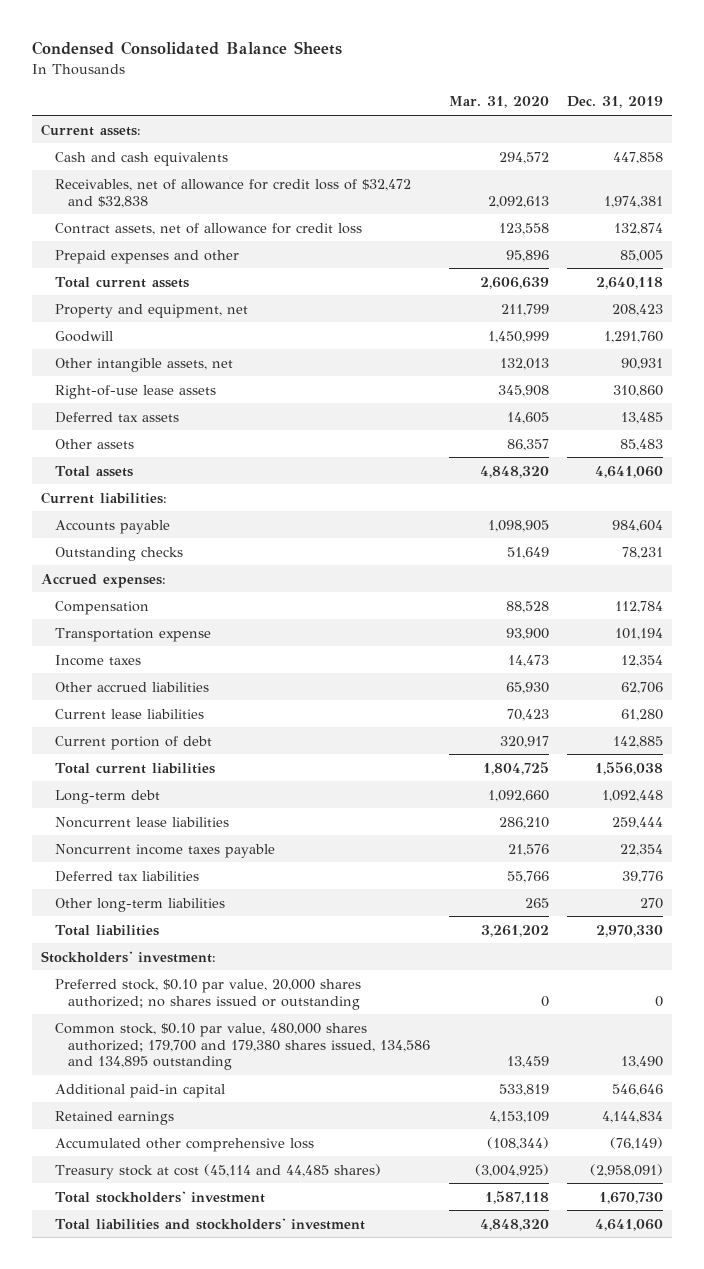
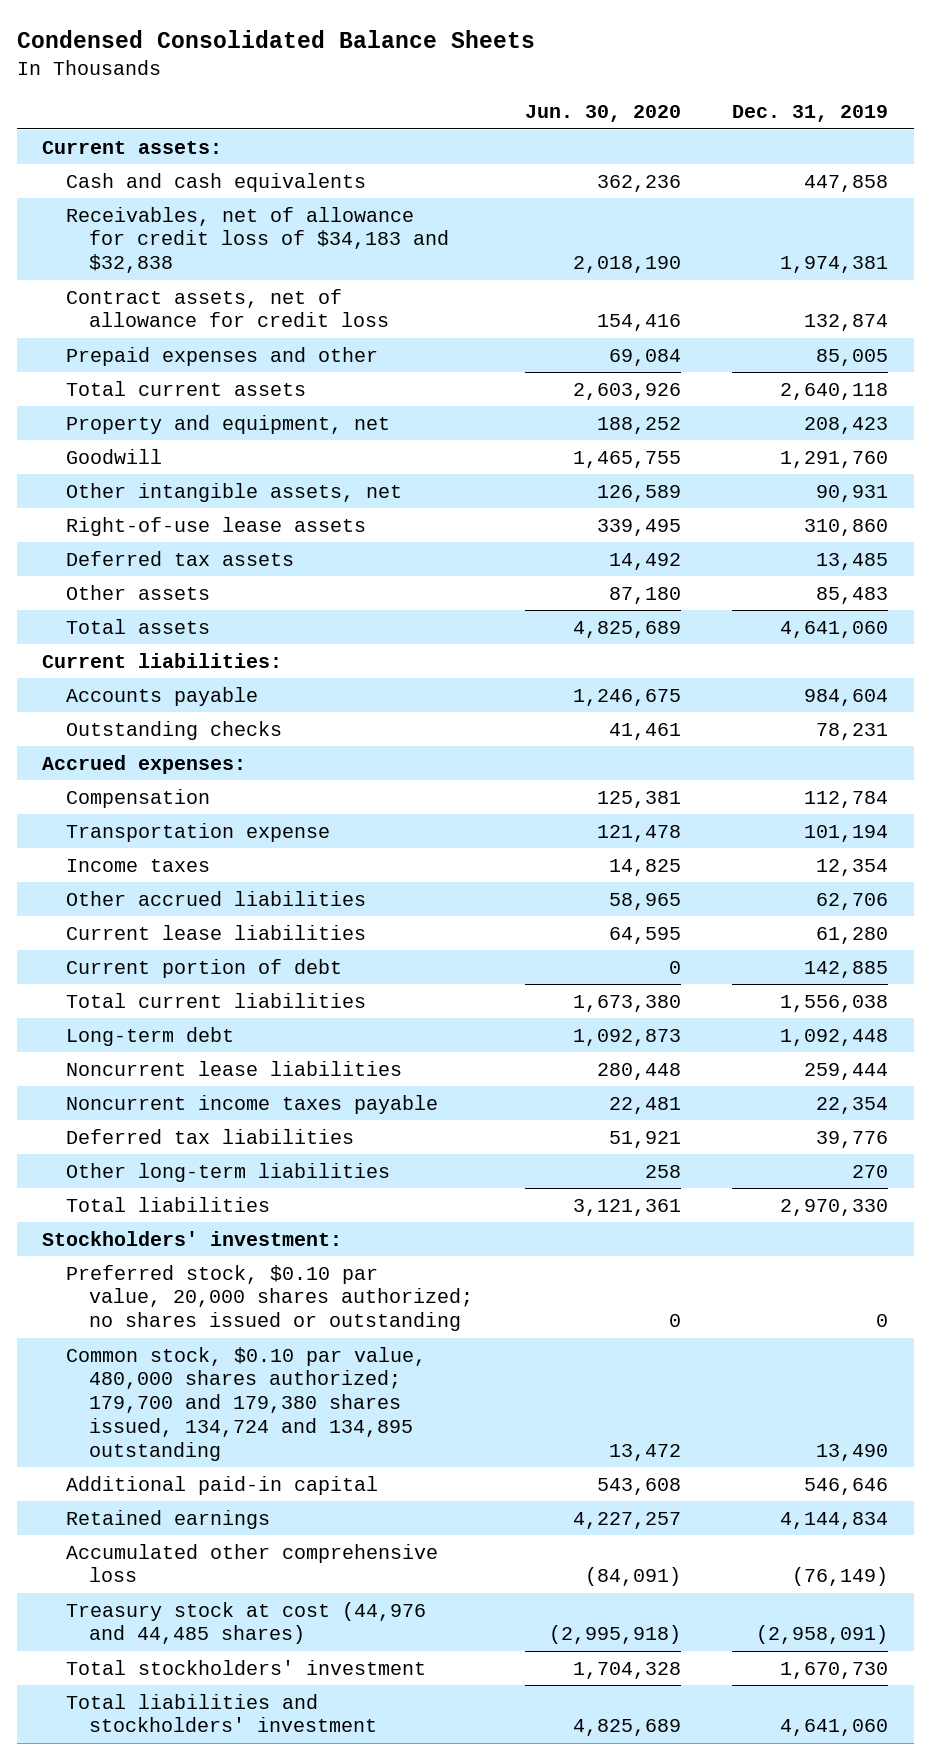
- | Mar. 31, 2020 | Dec. 31, 2019
+ | Jun. 30, 2020 | Dec. 31, 2019
- Receivables, net of allowance for credit loss of $32,472 and $32,838 | 2,092,613 | 1,974,381
+ Receivables, net of allowance for credit loss of $34,183 and $32,838 | 2,018,190 | 1,974,381
- Common stock, $0.10 par value, 480,000 shares authorized; 179,700 and 179,380 shares issued, 134,586 and 134,895 outstanding | 13,459 | 13,490
+ Common stock, $0.10 par value, 480,000 shares authorized; 179,700 and 179,380 shares issued, 134,724 and 134,895 outstanding | 13,472 | 13,490
- Treasury stock at cost (45,114 and 44,485 shares) | (3,004,925) | (2,958,091)
+ Treasury stock at cost (44,976 and 44,485 shares) | (2,995,918) | (2,958,091)

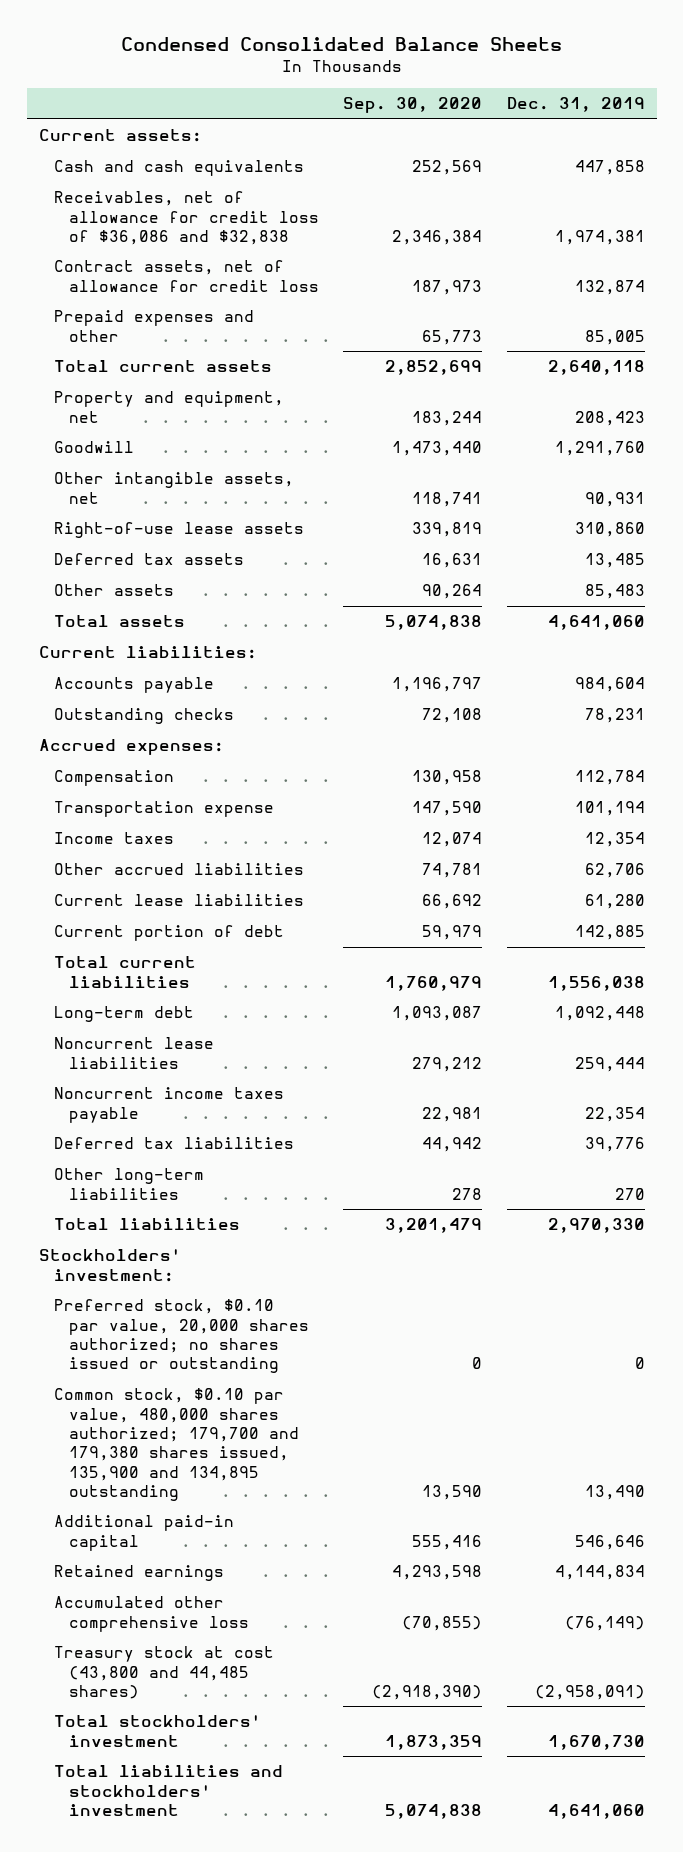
- | Jun. 30, 2020 | Dec. 31, 2019
+ | Sep. 30, 2020 | Dec. 31, 2019
- Receivables, net of allowance for credit loss of $34,183 and $32,838 | 2,018,190 | 1,974,381
+ Receivables, net of allowance for credit loss of $36,086 and $32,838 | 2,346,384 | 1,974,381
- Common stock, $0.10 par value, 480,000 shares authorized; 179,700 and 179,380 shares issued, 134,724 and 134,895 outstanding | 13,472 | 13,490
+ Common stock, $0.10 par value, 480,000 shares authorized; 179,700 and 179,380 shares issued, 135,900 and 134,895 outstanding | 13,590 | 13,490
- Treasury stock at cost (44,976 and 44,485 shares) | (2,995,918) | (2,958,091)
+ Treasury stock at cost (43,800 and 44,485 shares) | (2,918,390) | (2,958,091)

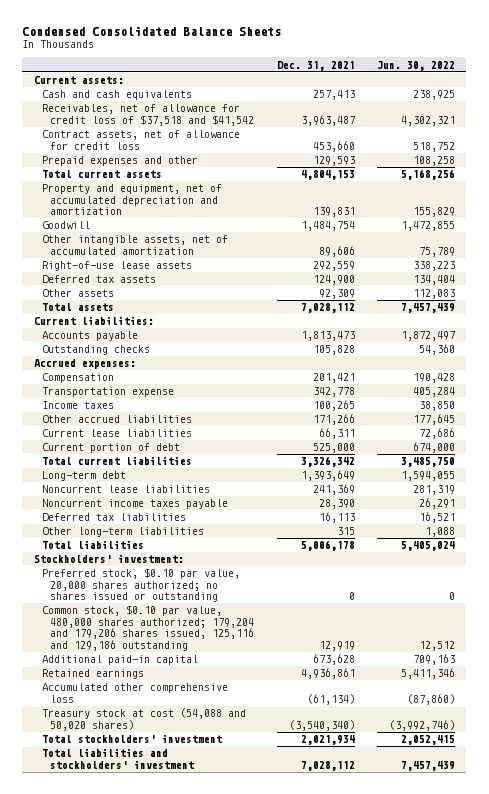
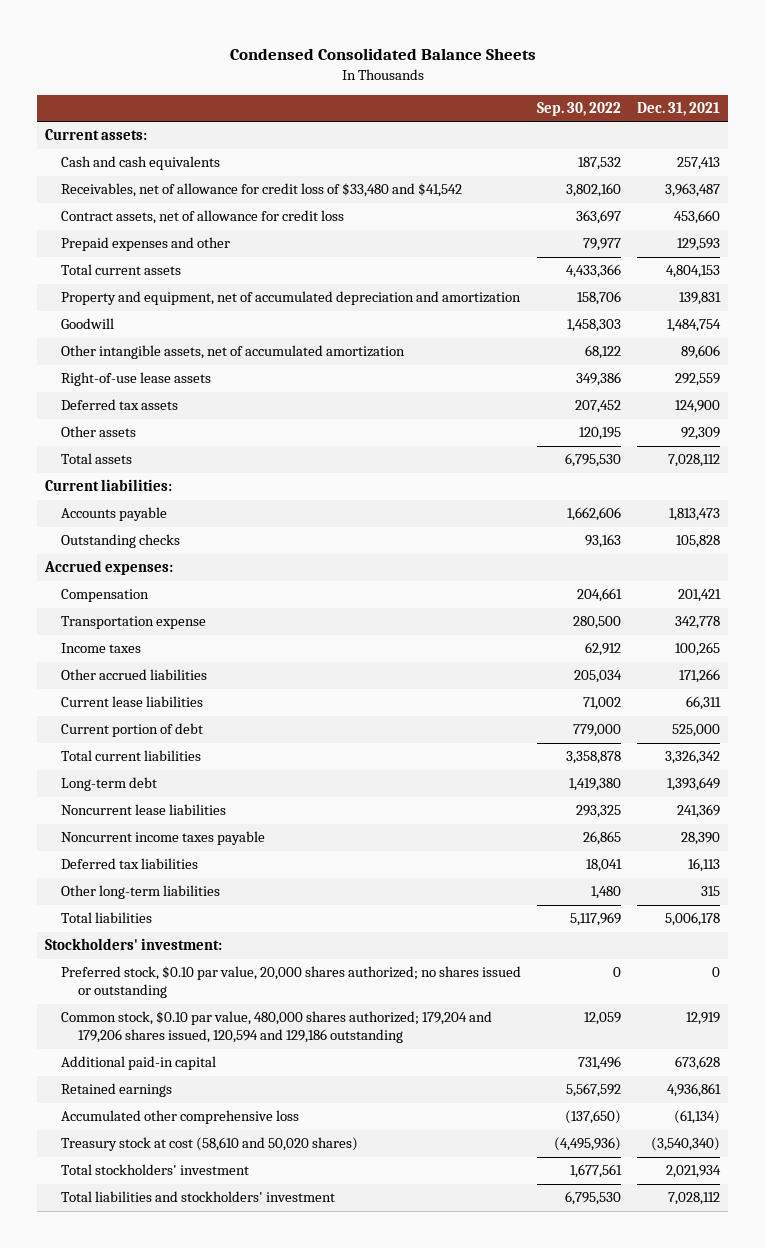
- | Dec. 31, 2021 | Jun. 30, 2022
+ | Sep. 30, 2022 | Dec. 31, 2021
- Receivables, net of allowance for credit loss of $37,518 and $41,542 | 3,963,487 | 4,302,321
+ Receivables, net of allowance for credit loss of $33,480 and $41,542 | 3,802,160 | 3,963,487
- Common stock, $0.10 par value, 480,000 shares authorized; 179,204 and 179,206 shares issued, 125,116 and 129,186 outstanding | 12,919 | 12,512
+ Common stock, $0.10 par value, 480,000 shares authorized; 179,204 and 179,206 shares issued, 120,594 and 129,186 outstanding | 12,059 | 12,919
- Treasury stock at cost (54,088 and 50,020 shares) | (3,540,340) | (3,992,746)
+ Treasury stock at cost (58,610 and 50,020 shares) | (4,495,936) | (3,540,340)

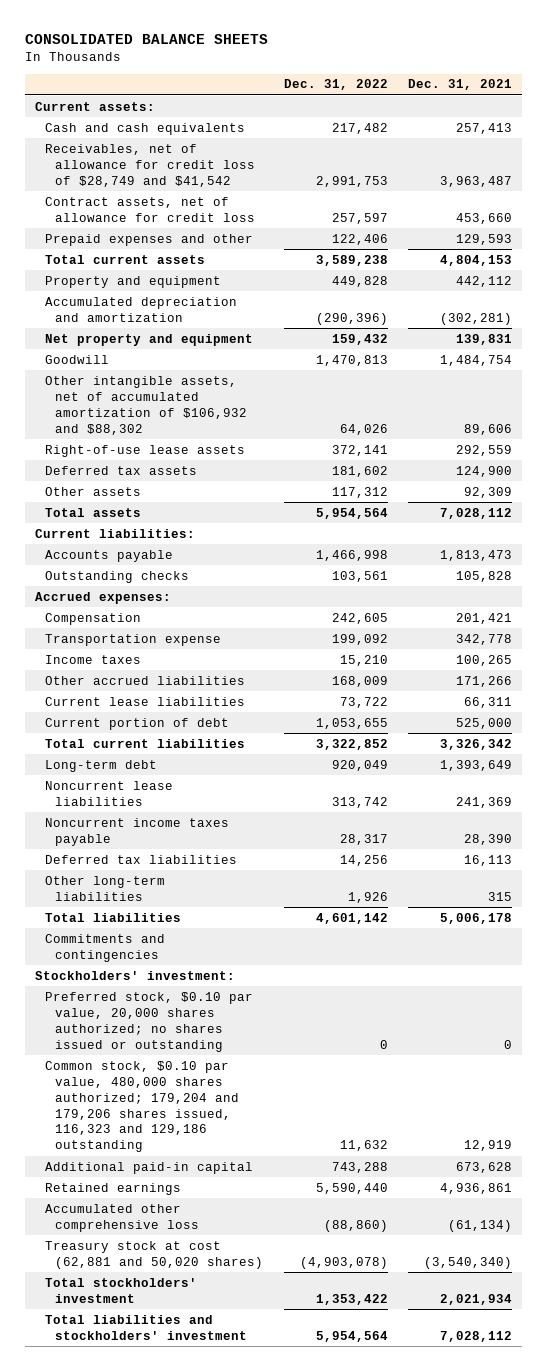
- Condensed Consolidated Balance Sheets
+ CONSOLIDATED BALANCE SHEETS
- | Sep. 30, 2022 | Dec. 31, 2021
+ | Dec. 31, 2022 | Dec. 31, 2021
- Receivables, net of allowance for credit loss of $33,480 and $41,542 | 3,802,160 | 3,963,487
+ Receivables, net of allowance for credit loss of $28,749 and $41,542 | 2,991,753 | 3,963,487
- Property and equipment, net of accumulated depreciation and amortization | 158,706 | 139,831
+ Property and equipment | 449,828 | 442,112
+ Accumulated depreciation and amortization | (290,396) | (302,281)
+ Net property and equipment | 159,432 | 139,831
- Other intangible assets, net of accumulated amortization | 68,122 | 89,606
+ Other intangible assets, net of accumulated amortization of $106,932 and $88,302 | 64,026 | 89,606
+ Commitments and contingencies
- Common stock, $0.10 par value, 480,000 shares authorized; 179,204 and 179,206 shares issued, 120,594 and 129,186 outstanding | 12,059 | 12,919
+ Common stock, $0.10 par value, 480,000 shares authorized; 179,204 and 179,206 shares issued, 116,323 and 129,186 outstanding | 11,632 | 12,919
- Treasury stock at cost (58,610 and 50,020 shares) | (4,495,936) | (3,540,340)
+ Treasury stock at cost (62,881 and 50,020 shares) | (4,903,078) | (3,540,340)

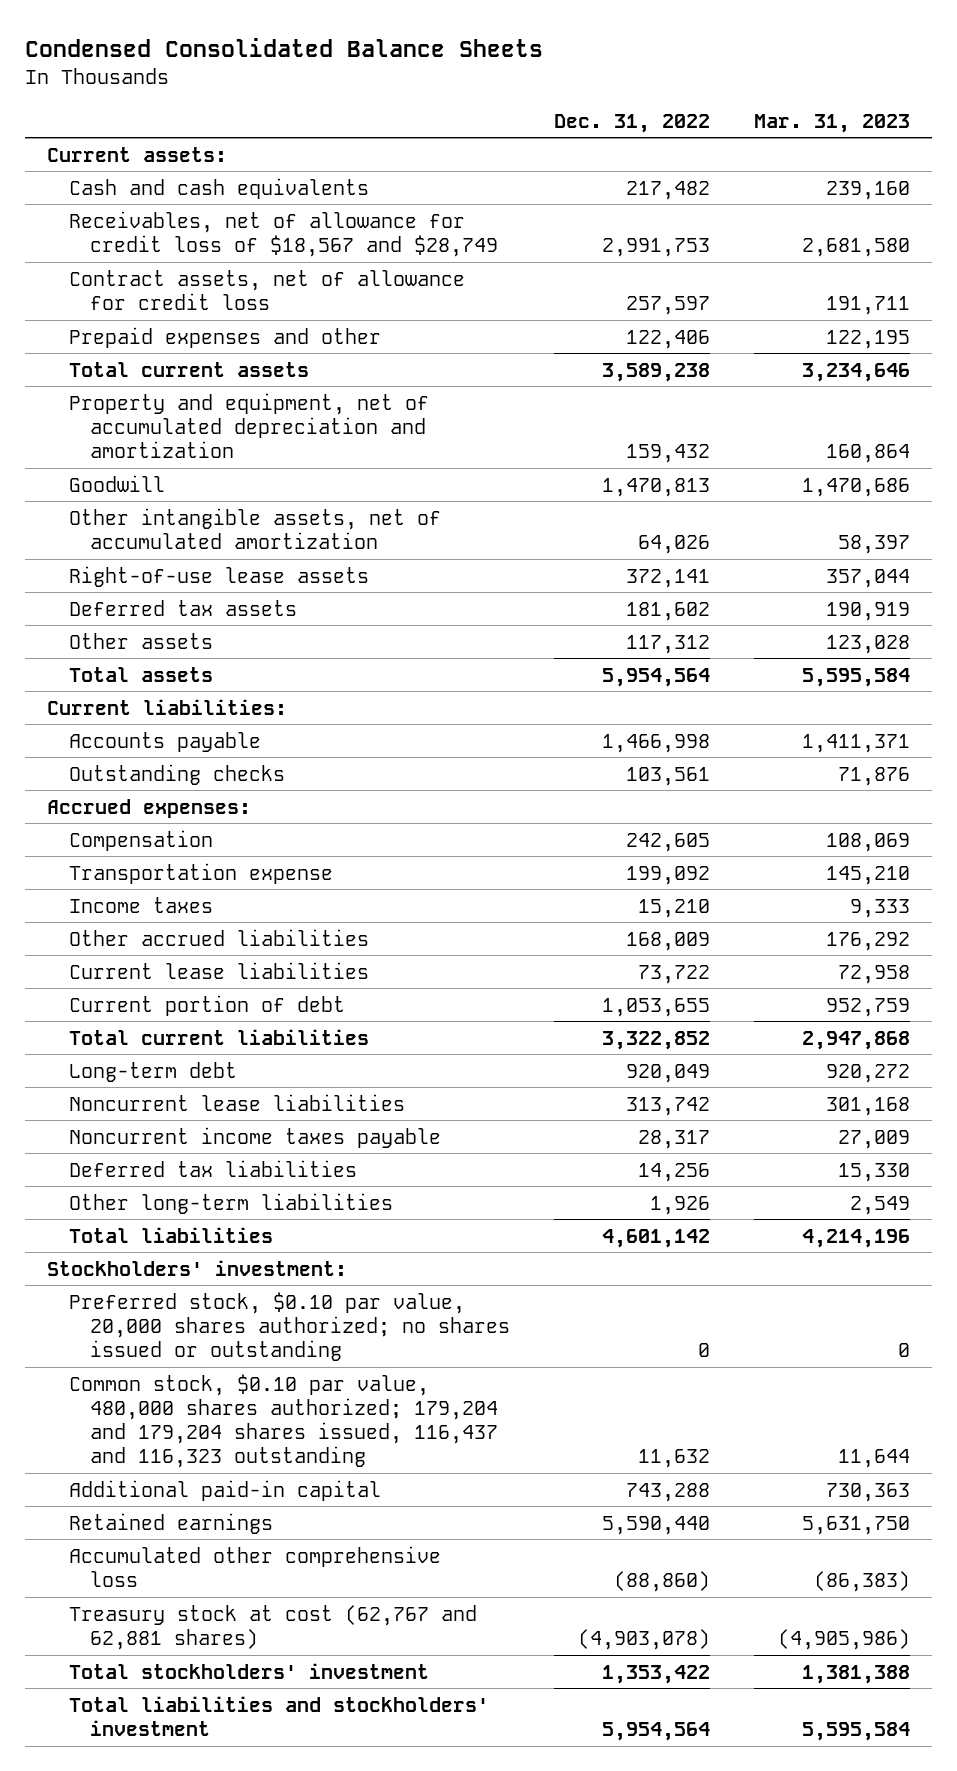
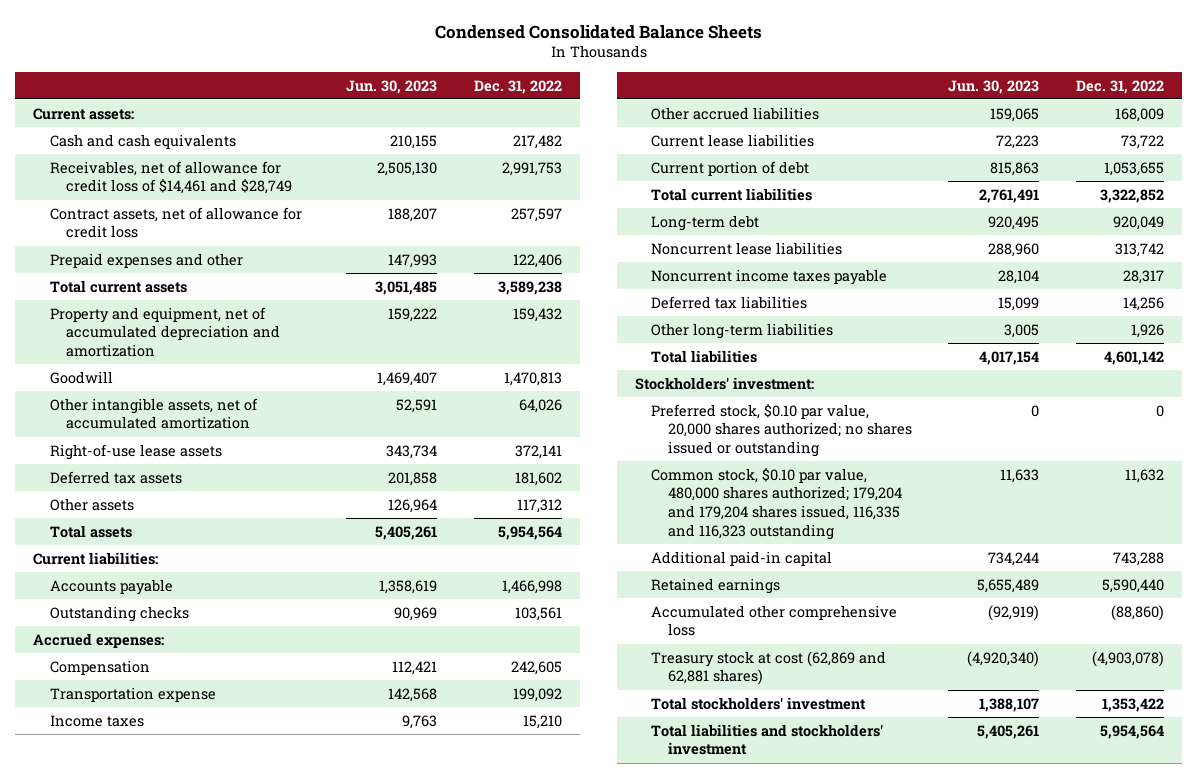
- | Dec. 31, 2022 | Mar. 31, 2023
+ | Jun. 30, 2023 | Dec. 31, 2022
- Receivables, net of allowance for credit loss of $18,567 and $28,749 | 2,991,753 | 2,681,580
+ Receivables, net of allowance for credit loss of $14,461 and $28,749 | 2,505,130 | 2,991,753
- Common stock, $0.10 par value, 480,000 shares authorized; 179,204 and 179,204 shares issued, 116,437 and 116,323 outstanding | 11,632 | 11,644
+ Common stock, $0.10 par value, 480,000 shares authorized; 179,204 and 179,204 shares issued, 116,335 and 116,323 outstanding | 11,633 | 11,632
- Treasury stock at cost (62,767 and 62,881 shares) | (4,903,078) | (4,905,986)
+ Treasury stock at cost (62,869 and 62,881 shares) | (4,920,340) | (4,903,078)

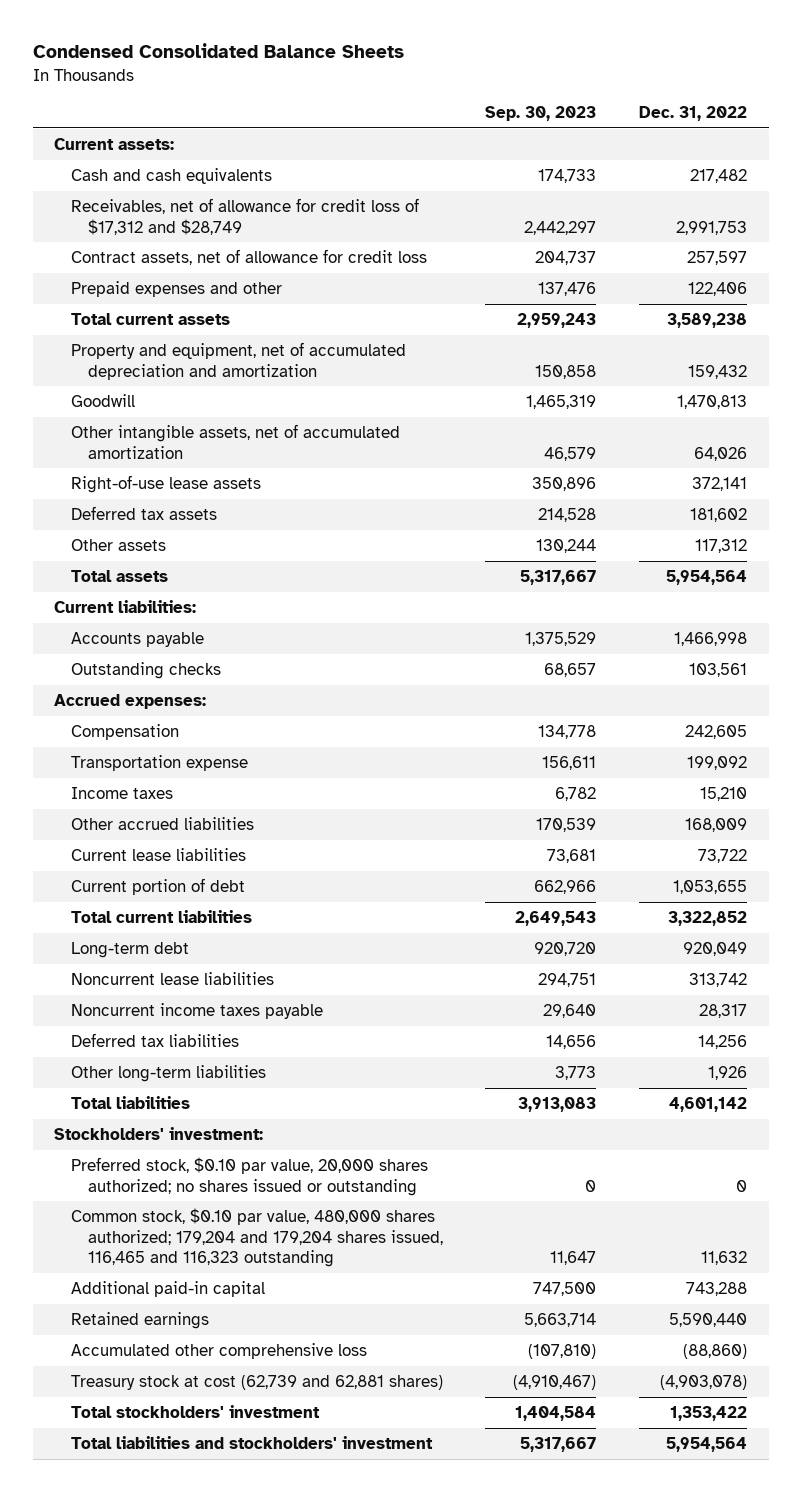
- | Jun. 30, 2023 | Dec. 31, 2022
+ | Sep. 30, 2023 | Dec. 31, 2022
- Receivables, net of allowance for credit loss of $14,461 and $28,749 | 2,505,130 | 2,991,753
+ Receivables, net of allowance for credit loss of $17,312 and $28,749 | 2,442,297 | 2,991,753
- Common stock, $0.10 par value, 480,000 shares authorized; 179,204 and 179,204 shares issued, 116,335 and 116,323 outstanding | 11,633 | 11,632
+ Common stock, $0.10 par value, 480,000 shares authorized; 179,204 and 179,204 shares issued, 116,465 and 116,323 outstanding | 11,647 | 11,632
- Treasury stock at cost (62,869 and 62,881 shares) | (4,920,340) | (4,903,078)
+ Treasury stock at cost (62,739 and 62,881 shares) | (4,910,467) | (4,903,078)

